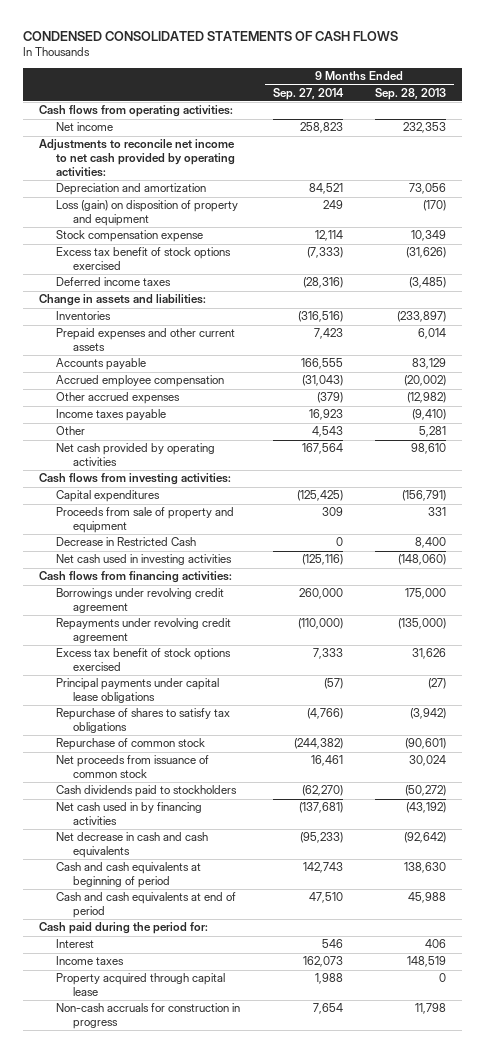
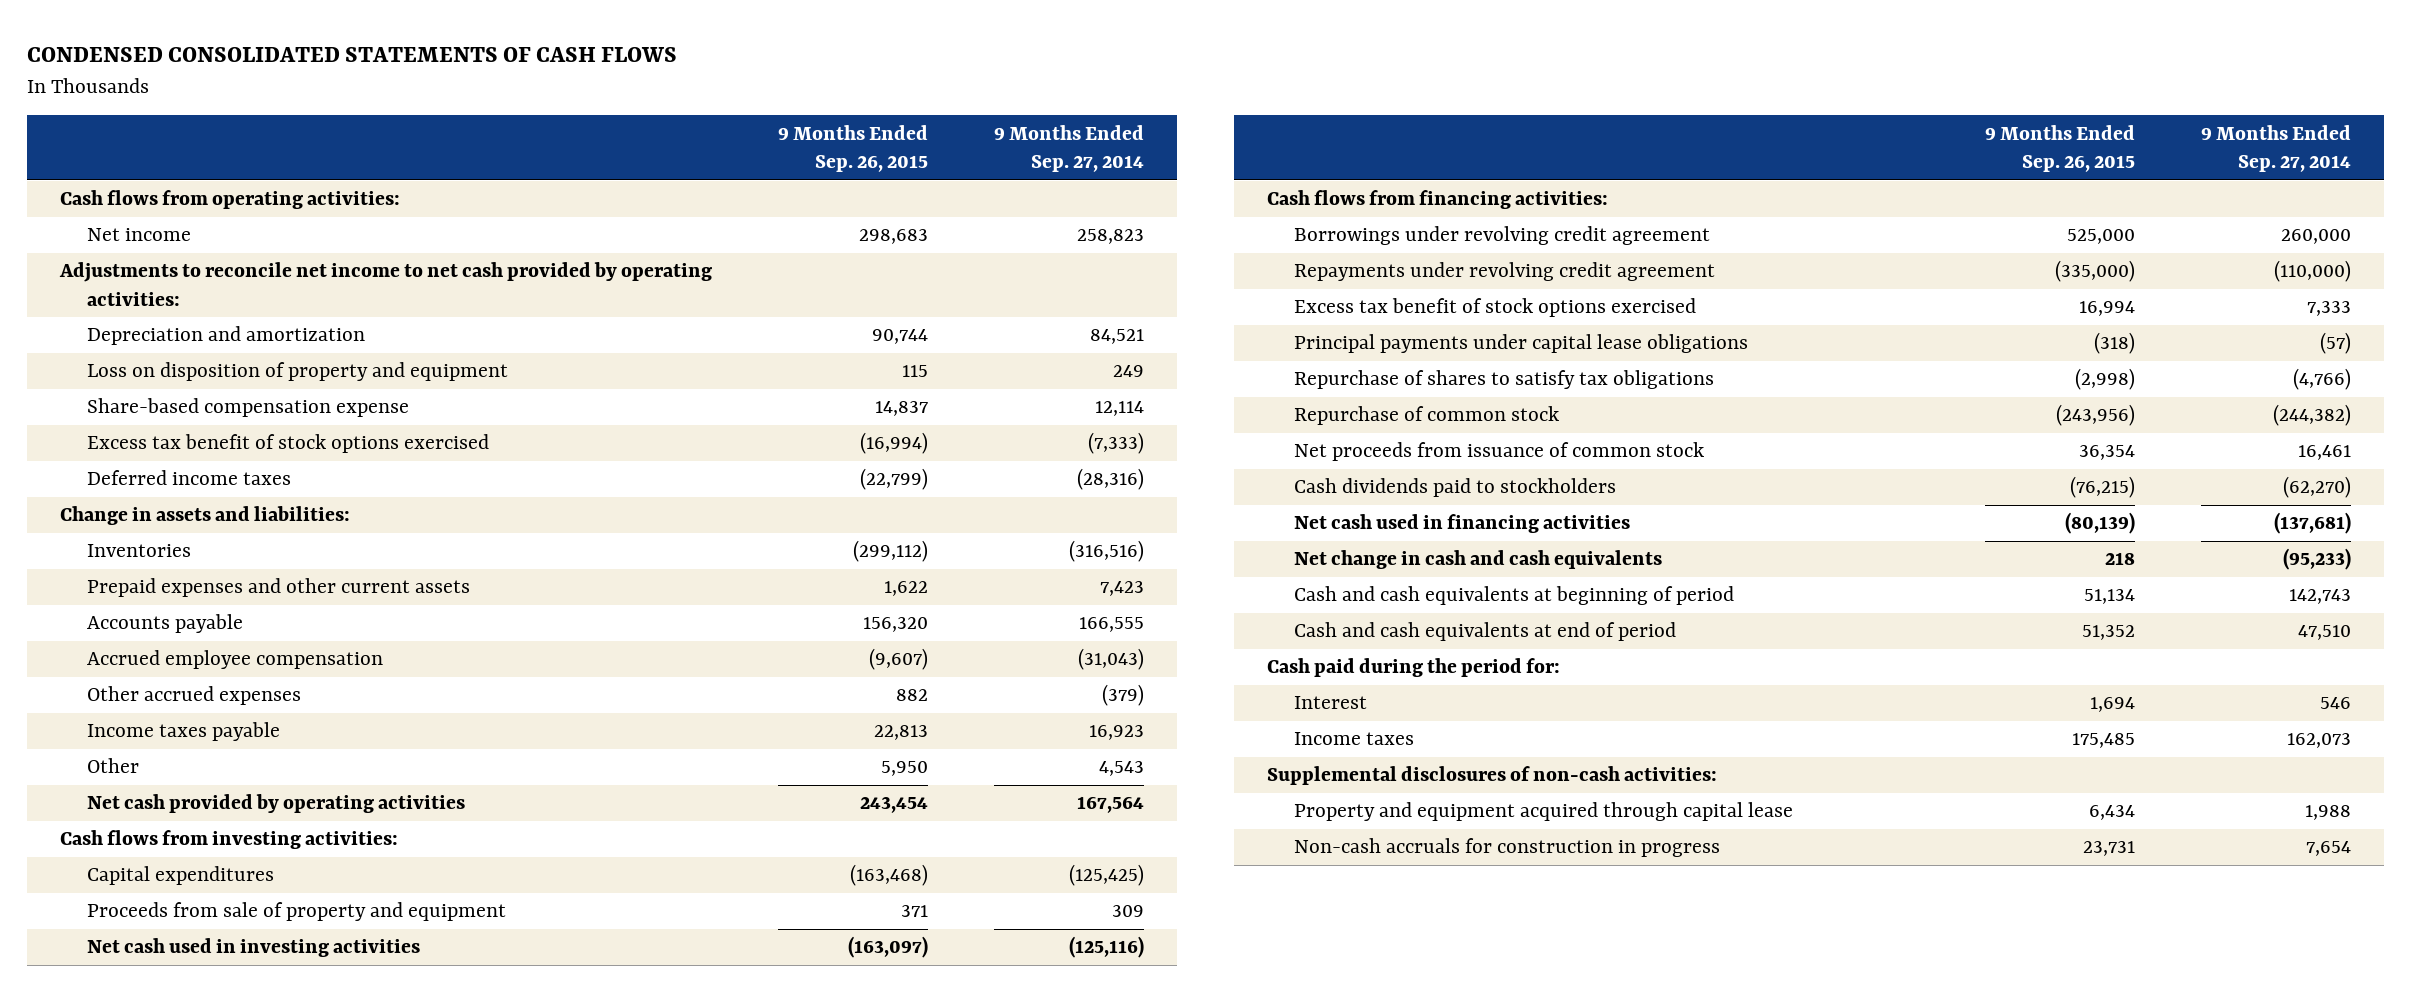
- | 9 Months Ended Sep. 27, 2014 | 9 Months Ended Sep. 28, 2013
+ | 9 Months Ended Sep. 26, 2015 | 9 Months Ended Sep. 27, 2014
- Loss (gain) on disposition of property and equipment | 249 | (170)
- Stock compensation expense | 12,114 | 10,349
+ Loss on disposition of property and equipment | 115 | 249
+ Share-based compensation expense | 14,837 | 12,114
- Decrease in Restricted Cash | 0 | 8,400
- Net cash used in by financing activities | (137,681) | (43,192)
- Net decrease in cash and cash equivalents | (95,233) | (92,642)
+ Net cash used in financing activities | (80,139) | (137,681)
+ Net change in cash and cash equivalents | 218 | (95,233)
- Property acquired through capital lease | 1,988 | 0
+ Supplemental disclosures of non-cash activities:
+ Property and equipment acquired through capital lease | 6,434 | 1,988

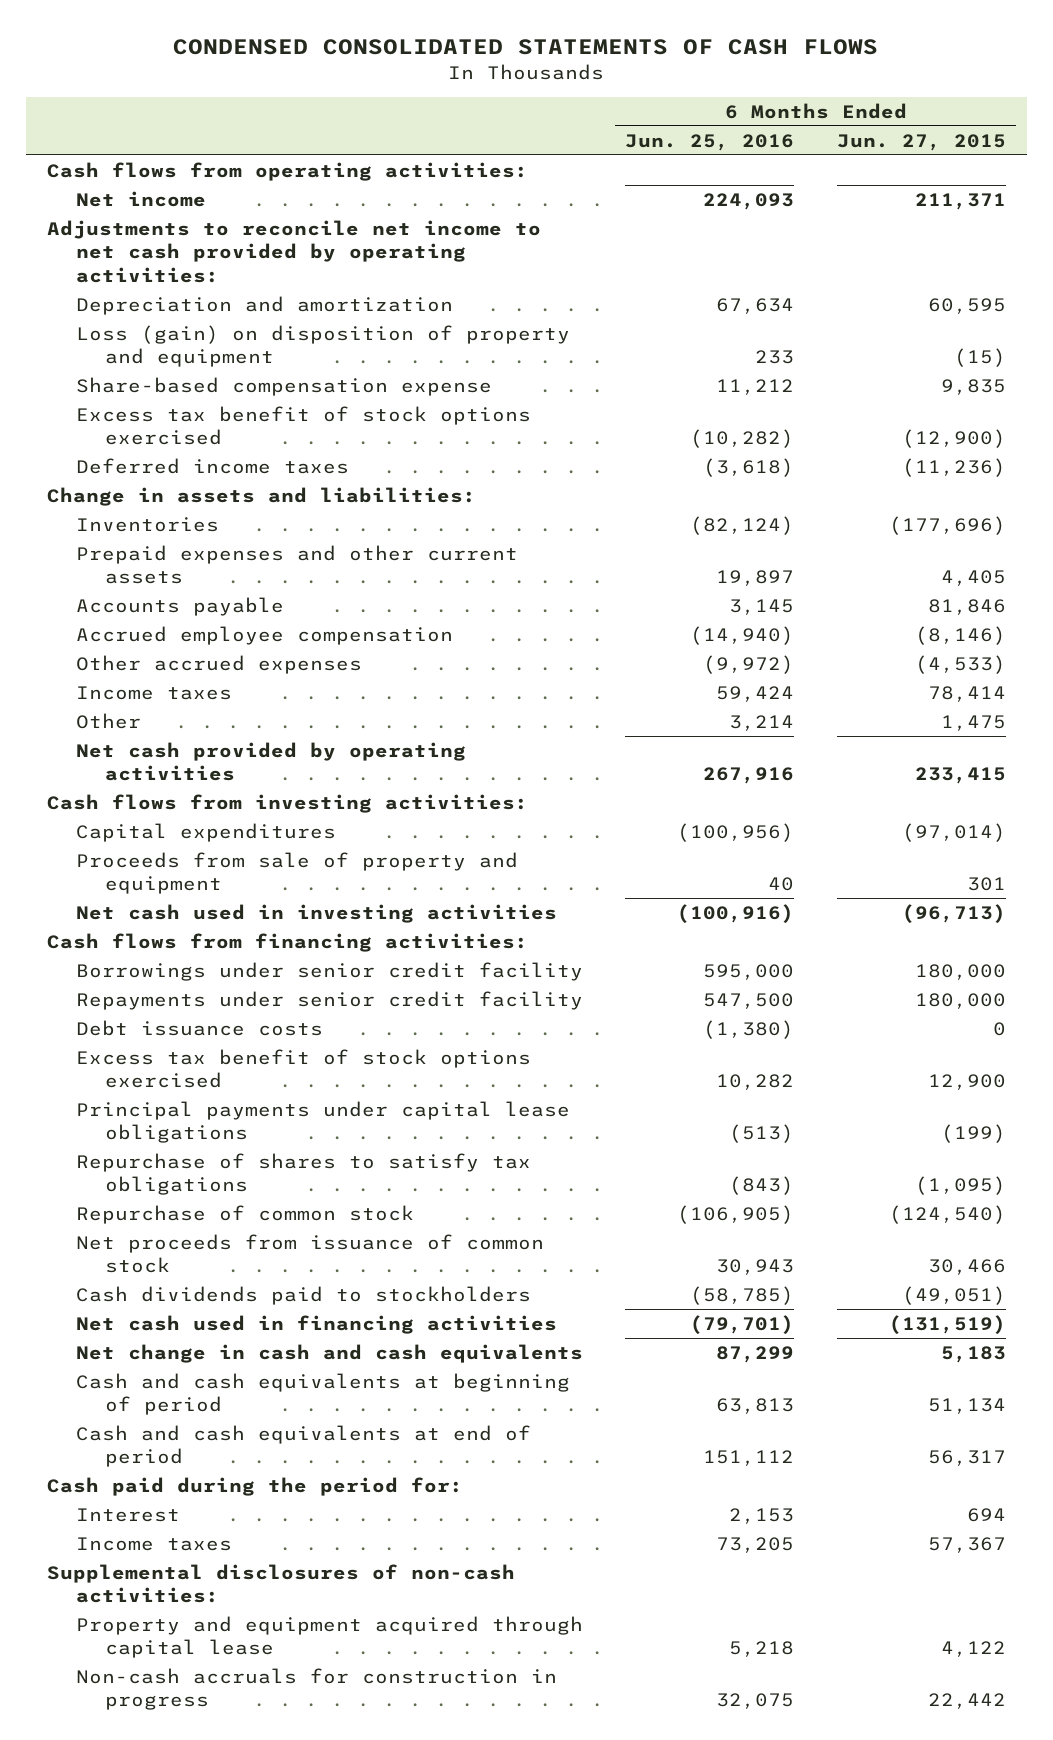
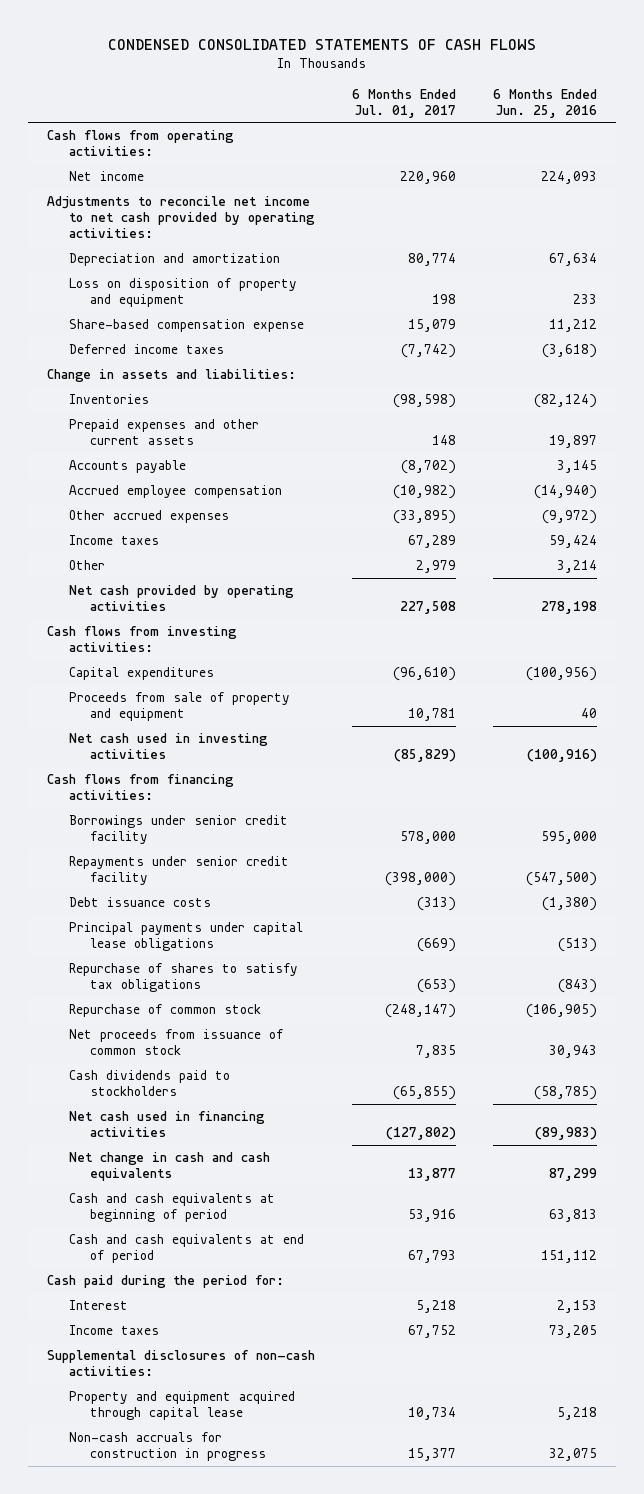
- | 6 Months Ended Jun. 25, 2016 | 6 Months Ended Jun. 27, 2015
+ | 6 Months Ended Jul. 01, 2017 | 6 Months Ended Jun. 25, 2016
- Loss (gain) on disposition of property and equipment | 233 | (15)
+ Loss on disposition of property and equipment | 198 | 233
- Excess tax benefit of stock options exercised | (10,282) | (12,900)
- Net cash provided by operating activities | 267,916 | 233,415
+ Net cash provided by operating activities | 227,508 | 278,198
- Repayments under senior credit facility | 547,500 | 180,000
+ Repayments under senior credit facility | (398,000) | (547,500)
- Excess tax benefit of stock options exercised | 10,282 | 12,900
- Net cash used in financing activities | (79,701) | (131,519)
+ Net cash used in financing activities | (127,802) | (89,983)

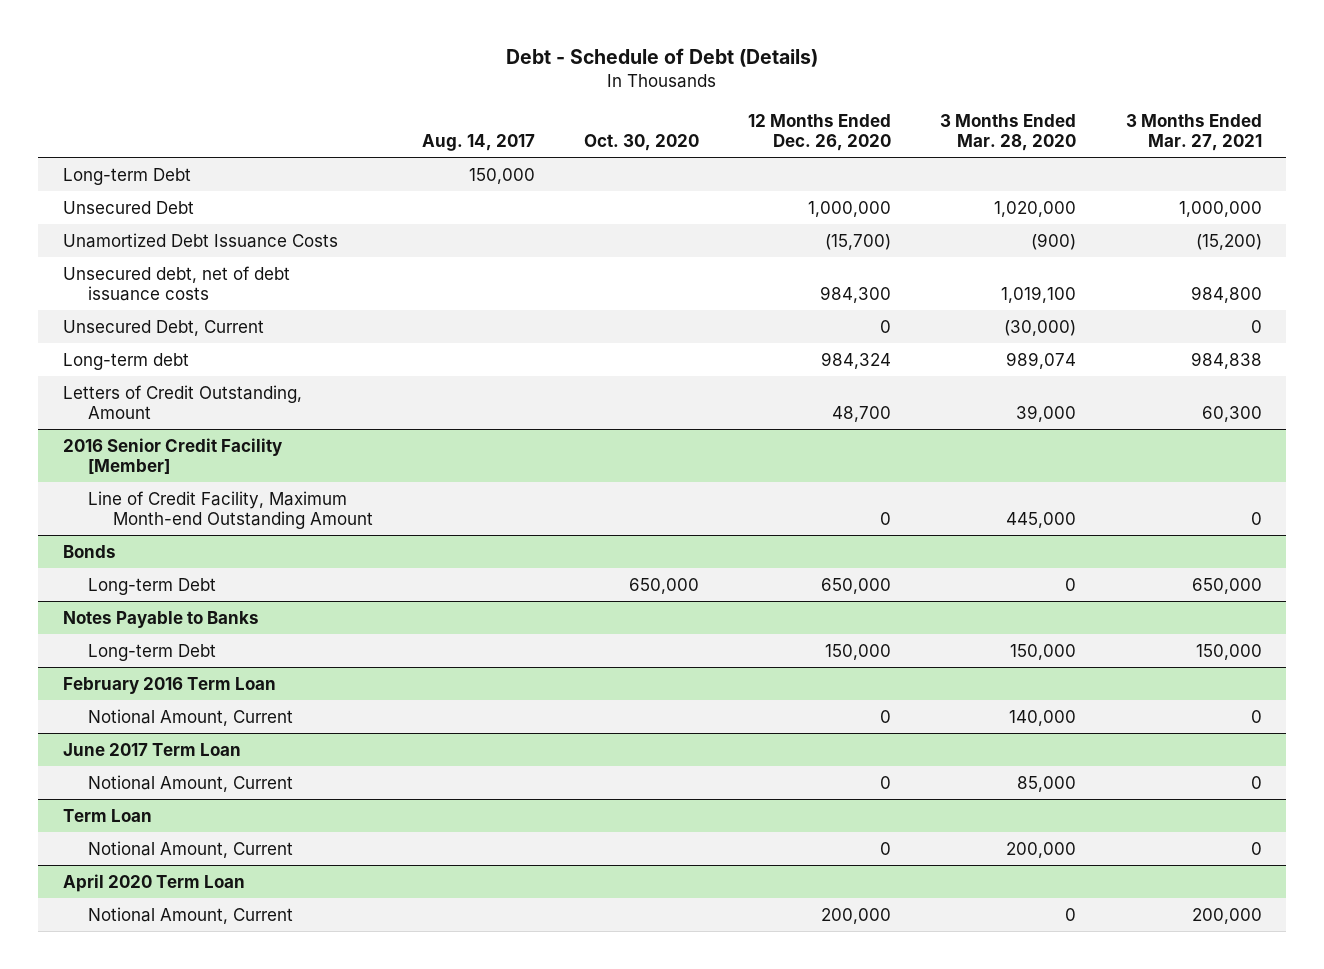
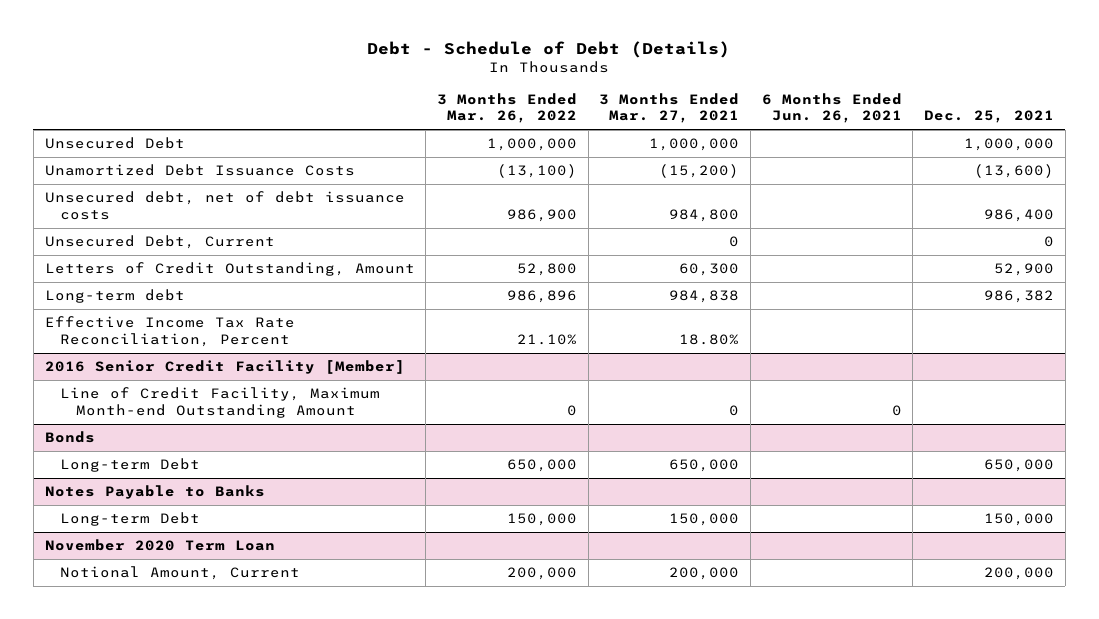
- | Aug. 14, 2017 | Oct. 30, 2020 | 12 Months Ended Dec. 26, 2020 | 3 Months Ended Mar. 28, 2020 | 3 Months Ended Mar. 27, 2021
+ | 3 Months Ended Mar. 26, 2022 | 3 Months Ended Mar. 27, 2021 | 6 Months Ended Jun. 26, 2021 | Dec. 25, 2021
- Long-term Debt | 150,000 | | | |
moved down: Long-term debt | 986,896 | 984,838 | | 986,382
+ Effective Income Tax Rate Reconciliation, Percent | 21.10% | 18.80% | |
- February 2016 Term Loan
- Notional Amount, Current | | | 0 | 140,000 | 0
- June 2017 Term Loan
- Notional Amount, Current | | | 0 | 85,000 | 0
- Term Loan
- Notional Amount, Current | | | 0 | 200,000 | 0
- April 2020 Term Loan
+ November 2020 Term Loan

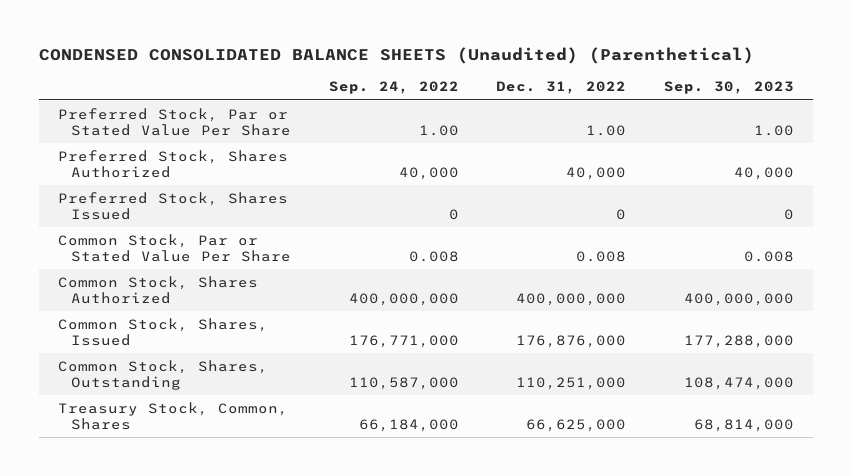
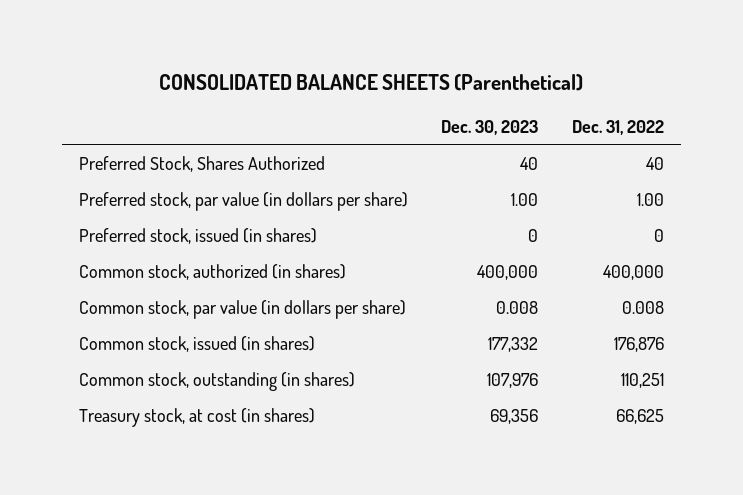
- CONDENSED CONSOLIDATED BALANCE SHEETS (Unaudited) (Parenthetical)
+ CONSOLIDATED BALANCE SHEETS (Parenthetical)
- | Sep. 24, 2022 | Dec. 31, 2022 | Sep. 30, 2023
+ | Dec. 30, 2023 | Dec. 31, 2022
- Preferred Stock, Par or Stated Value Per Share | 1.00 | 1.00 | 1.00
- Preferred Stock, Shares Authorized | 40,000 | 40,000 | 40,000
- Preferred Stock, Shares Issued | 0 | 0 | 0
- Common Stock, Par or Stated Value Per Share | 0.008 | 0.008 | 0.008
- Common Stock, Shares Authorized | 400,000,000 | 400,000,000 | 400,000,000
- Common Stock, Shares, Issued | 176,771,000 | 176,876,000 | 177,288,000
- Common Stock, Shares, Outstanding | 110,587,000 | 110,251,000 | 108,474,000
- Treasury Stock, Common, Shares | 66,184,000 | 66,625,000 | 68,814,000
+ Preferred Stock, Shares Authorized | 40 | 40
+ Preferred stock, par value (in dollars per share) | 1.00 | 1.00
+ Preferred stock, issued (in shares) | 0 | 0
+ Common stock, authorized (in shares) | 400,000 | 400,000
+ Common stock, par value (in dollars per share) | 0.008 | 0.008
+ Common stock, issued (in shares) | 177,332 | 176,876
+ Common stock, outstanding (in shares) | 107,976 | 110,251
+ Treasury stock, at cost (in shares) | 69,356 | 66,625

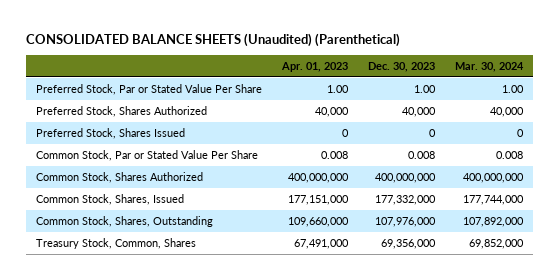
- CONSOLIDATED BALANCE SHEETS (Parenthetical)
+ CONSOLIDATED BALANCE SHEETS (Unaudited) (Parenthetical)
- | Dec. 30, 2023 | Dec. 31, 2022
+ | Apr. 01, 2023 | Dec. 30, 2023 | Mar. 30, 2024
- Preferred Stock, Shares Authorized | 40 | 40
- Preferred stock, par value (in dollars per share) | 1.00 | 1.00
- Preferred stock, issued (in shares) | 0 | 0
- Common stock, authorized (in shares) | 400,000 | 400,000
- Common stock, par value (in dollars per share) | 0.008 | 0.008
- Common stock, issued (in shares) | 177,332 | 176,876
- Common stock, outstanding (in shares) | 107,976 | 110,251
- Treasury stock, at cost (in shares) | 69,356 | 66,625
+ Preferred Stock, Par or Stated Value Per Share | 1.00 | 1.00 | 1.00
+ Preferred Stock, Shares Authorized | 40,000 | 40,000 | 40,000
+ Preferred Stock, Shares Issued | 0 | 0 | 0
+ Common Stock, Par or Stated Value Per Share | 0.008 | 0.008 | 0.008
+ Common Stock, Shares Authorized | 400,000,000 | 400,000,000 | 400,000,000
+ Common Stock, Shares, Issued | 177,151,000 | 177,332,000 | 177,744,000
+ Common Stock, Shares, Outstanding | 109,660,000 | 107,976,000 | 107,892,000
+ Treasury Stock, Common, Shares | 67,491,000 | 69,356,000 | 69,852,000

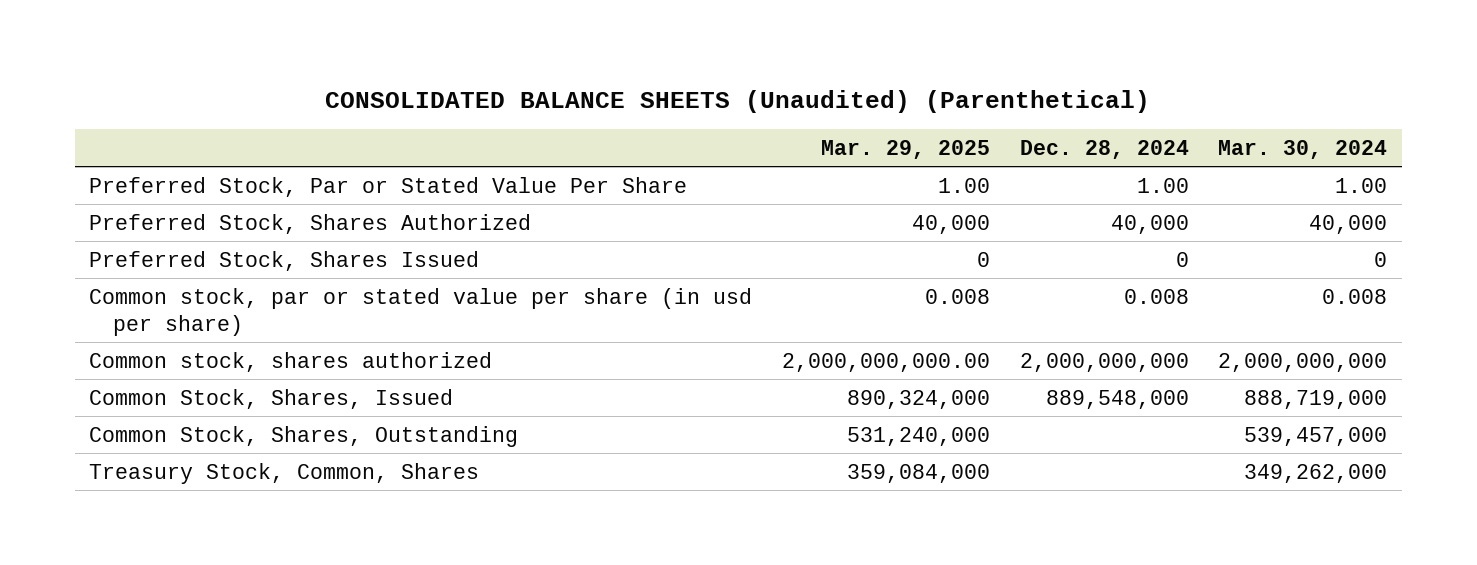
- | Apr. 01, 2023 | Dec. 30, 2023 | Mar. 30, 2024
+ | Mar. 29, 2025 | Dec. 28, 2024 | Mar. 30, 2024
- Common Stock, Par or Stated Value Per Share | 0.008 | 0.008 | 0.008
- Common Stock, Shares Authorized | 400,000,000 | 400,000,000 | 400,000,000
- Common Stock, Shares, Issued | 177,151,000 | 177,332,000 | 177,744,000
- Common Stock, Shares, Outstanding | 109,660,000 | 107,976,000 | 107,892,000
- Treasury Stock, Common, Shares | 67,491,000 | 69,356,000 | 69,852,000
+ Common stock, par or stated value per share (in usd per share) | 0.008 | 0.008 | 0.008
+ Common stock, shares authorized | 2,000,000,000.00 | 2,000,000,000 | 2,000,000,000
+ Common Stock, Shares, Issued | 890,324,000 | 889,548,000 | 888,719,000
+ Common Stock, Shares, Outstanding | 531,240,000 | | 539,457,000
+ Treasury Stock, Common, Shares | 359,084,000 | | 349,262,000

